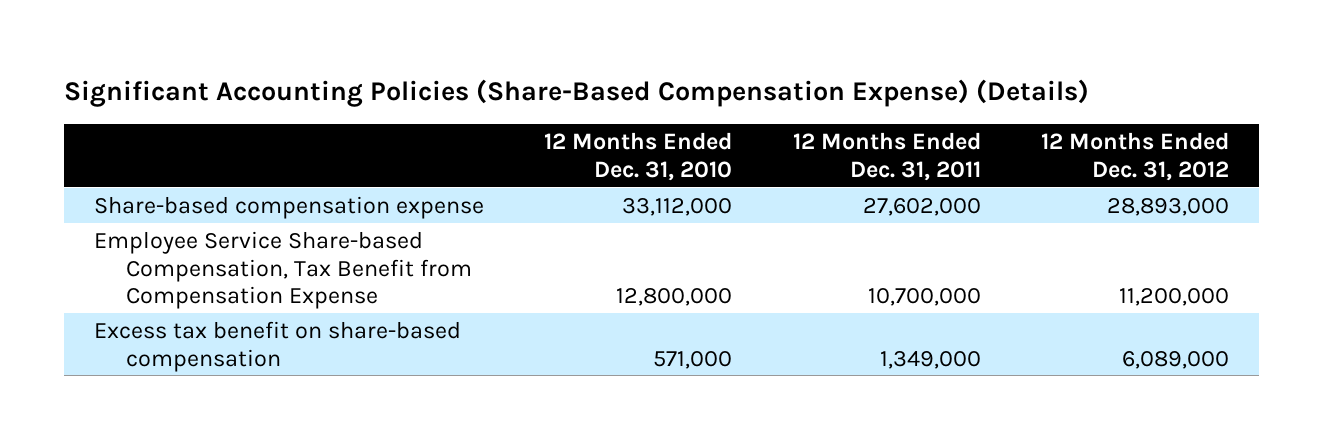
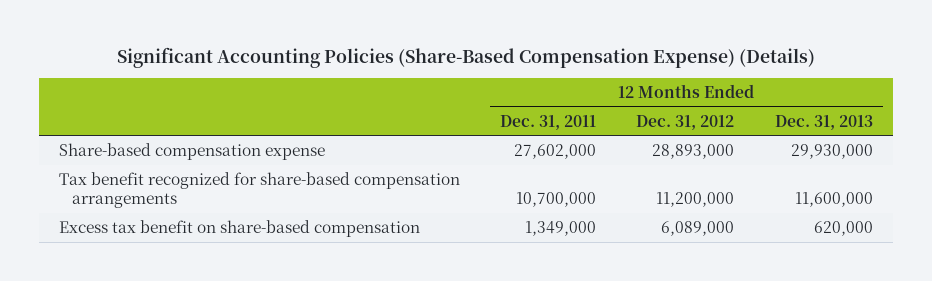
- | 12 Months Ended Dec. 31, 2010 | 12 Months Ended Dec. 31, 2011 | 12 Months Ended Dec. 31, 2012
+ | 12 Months Ended Dec. 31, 2011 | 12 Months Ended Dec. 31, 2012 | 12 Months Ended Dec. 31, 2013
- Employee Service Share-based Compensation, Tax Benefit from Compensation Expense | 12,800,000 | 10,700,000 | 11,200,000
+ Tax benefit recognized for share-based compensation arrangements | 10,700,000 | 11,200,000 | 11,600,000

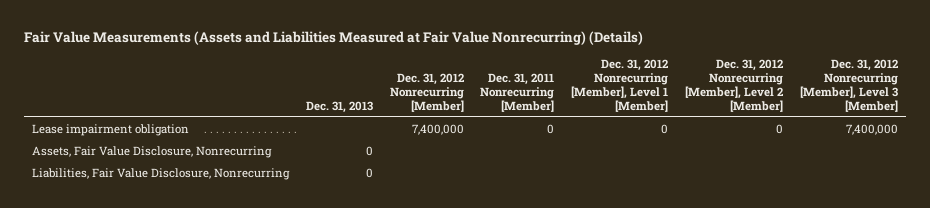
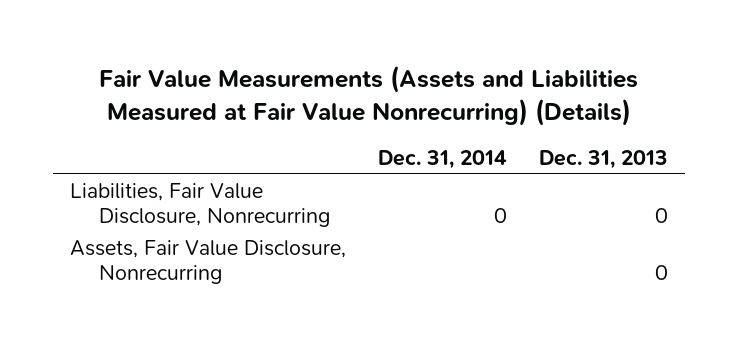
- | Dec. 31, 2013 | Dec. 31, 2012 Nonrecurring [Member] | Dec. 31, 2011 Nonrecurring [Member] | Dec. 31, 2012 Nonrecurring [Member], Level 1 [Member] | Dec. 31, 2012 Nonrecurring [Member], Level 2 [Member] | Dec. 31, 2012 Nonrecurring [Member], Level 3 [Member]
+ | Dec. 31, 2014 | Dec. 31, 2013
- Lease impairment obligation | | 7,400,000 | 0 | 0 | 0 | 7,400,000
moved down: Assets, Fair Value Disclosure, Nonrecurring | | 0

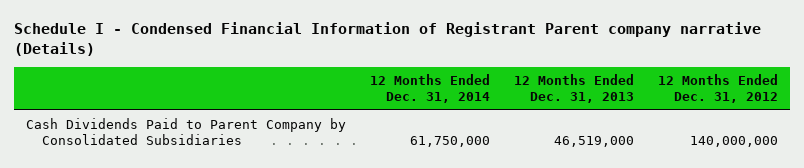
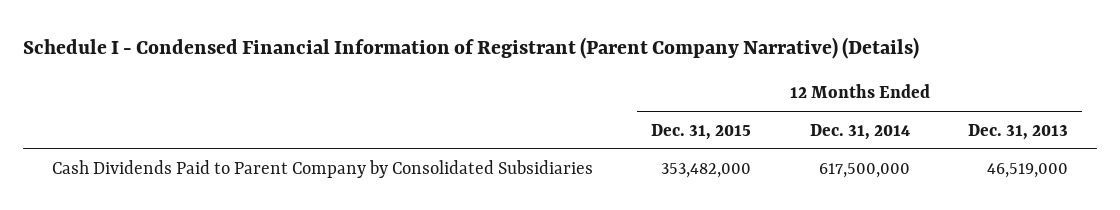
- Schedule I - Condensed Financial Information of Registrant Parent company narrative (Details)
+ Schedule I - Condensed Financial Information of Registrant (Parent Company Narrative) (Details)
- | 12 Months Ended Dec. 31, 2014 | 12 Months Ended Dec. 31, 2013 | 12 Months Ended Dec. 31, 2012
+ | 12 Months Ended Dec. 31, 2015 | 12 Months Ended Dec. 31, 2014 | 12 Months Ended Dec. 31, 2013
- Cash Dividends Paid to Parent Company by Consolidated Subsidiaries | 61,750,000 | 46,519,000 | 140,000,000
+ Cash Dividends Paid to Parent Company by Consolidated Subsidiaries | 353,482,000 | 617,500,000 | 46,519,000

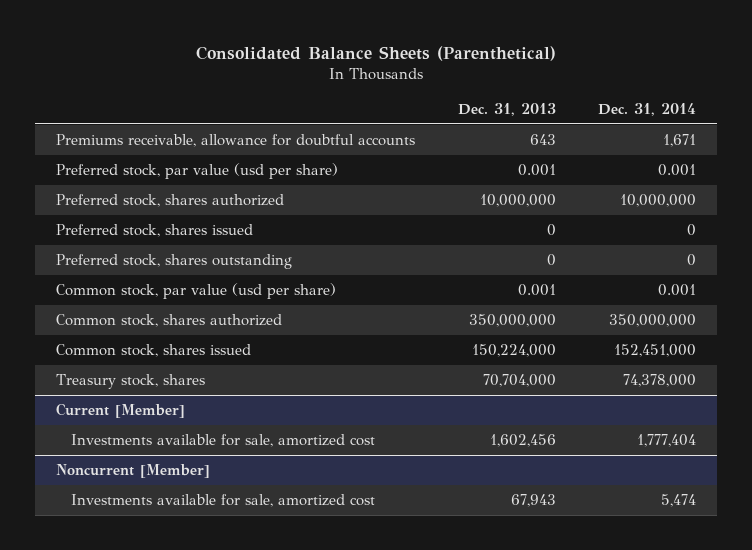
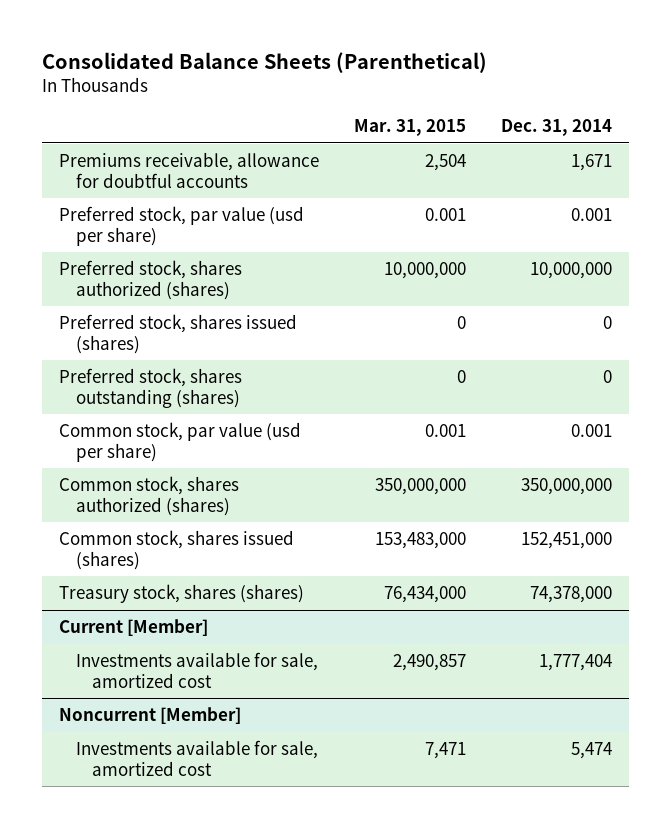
- | Dec. 31, 2013 | Dec. 31, 2014
+ | Mar. 31, 2015 | Dec. 31, 2014
- Preferred stock, shares authorized | 10,000,000 | 10,000,000
- Preferred stock, shares issued | 0 | 0
- Preferred stock, shares outstanding | 0 | 0
+ Preferred stock, shares authorized (shares) | 10,000,000 | 10,000,000
+ Preferred stock, shares issued (shares) | 0 | 0
+ Preferred stock, shares outstanding (shares) | 0 | 0
- Common stock, shares authorized | 350,000,000 | 350,000,000
- Common stock, shares issued | 150,224,000 | 152,451,000
- Treasury stock, shares | 70,704,000 | 74,378,000
+ Common stock, shares authorized (shares) | 350,000,000 | 350,000,000
+ Common stock, shares issued (shares) | 153,483,000 | 152,451,000
+ Treasury stock, shares (shares) | 76,434,000 | 74,378,000

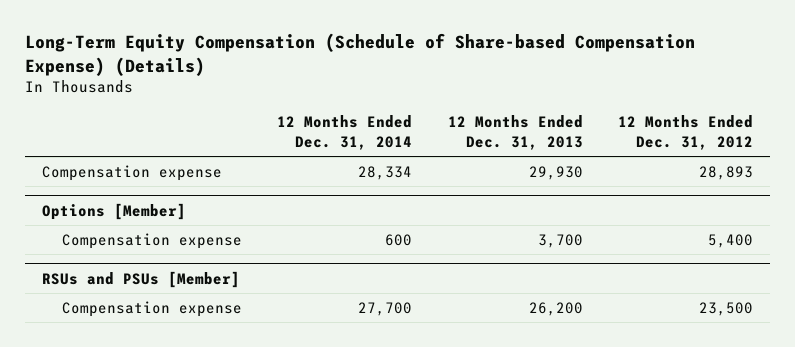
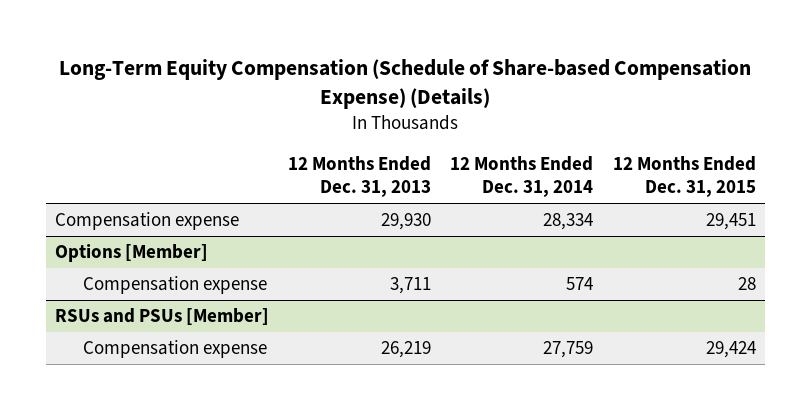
- | 12 Months Ended Dec. 31, 2014 | 12 Months Ended Dec. 31, 2013 | 12 Months Ended Dec. 31, 2012
+ | 12 Months Ended Dec. 31, 2013 | 12 Months Ended Dec. 31, 2014 | 12 Months Ended Dec. 31, 2015
@ Options [Member]
- Compensation expense | 600 | 3,700 | 5,400
+ Compensation expense | 3,711 | 574 | 28
@ RSUs and PSUs [Member]
- Compensation expense | 27,700 | 26,200 | 23,500
+ Compensation expense | 26,219 | 27,759 | 29,424

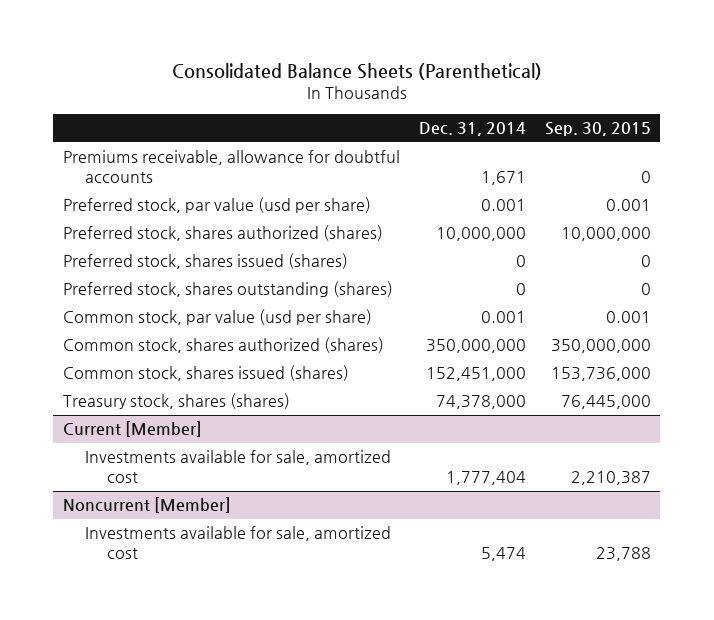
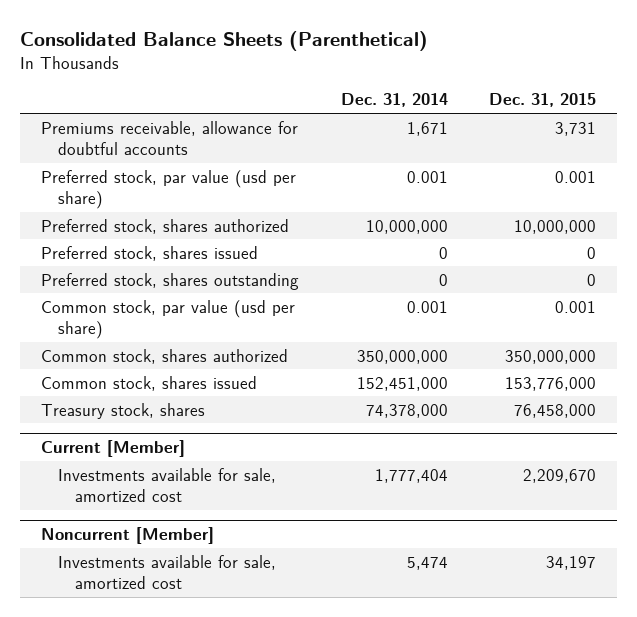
- | Dec. 31, 2014 | Sep. 30, 2015
+ | Dec. 31, 2014 | Dec. 31, 2015
- Preferred stock, shares authorized (shares) | 10,000,000 | 10,000,000
- Preferred stock, shares issued (shares) | 0 | 0
- Preferred stock, shares outstanding (shares) | 0 | 0
+ Preferred stock, shares authorized | 10,000,000 | 10,000,000
+ Preferred stock, shares issued | 0 | 0
+ Preferred stock, shares outstanding | 0 | 0
- Common stock, shares authorized (shares) | 350,000,000 | 350,000,000
- Common stock, shares issued (shares) | 152,451,000 | 153,736,000
- Treasury stock, shares (shares) | 74,378,000 | 76,445,000
+ Common stock, shares authorized | 350,000,000 | 350,000,000
+ Common stock, shares issued | 152,451,000 | 153,776,000
+ Treasury stock, shares | 74,378,000 | 76,458,000

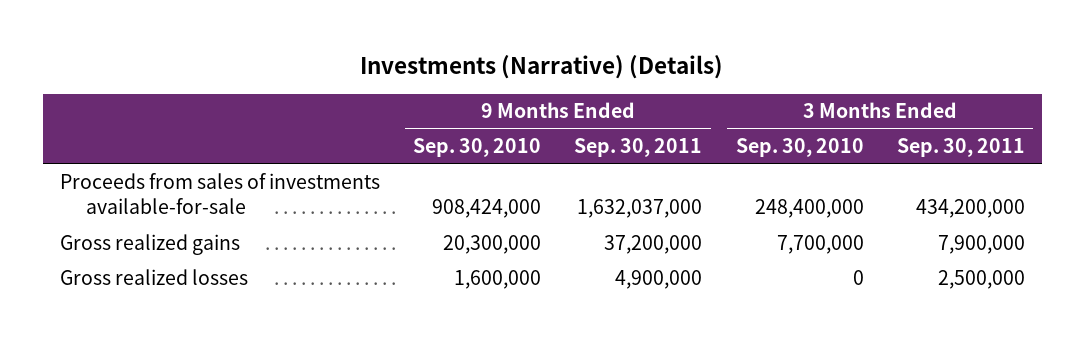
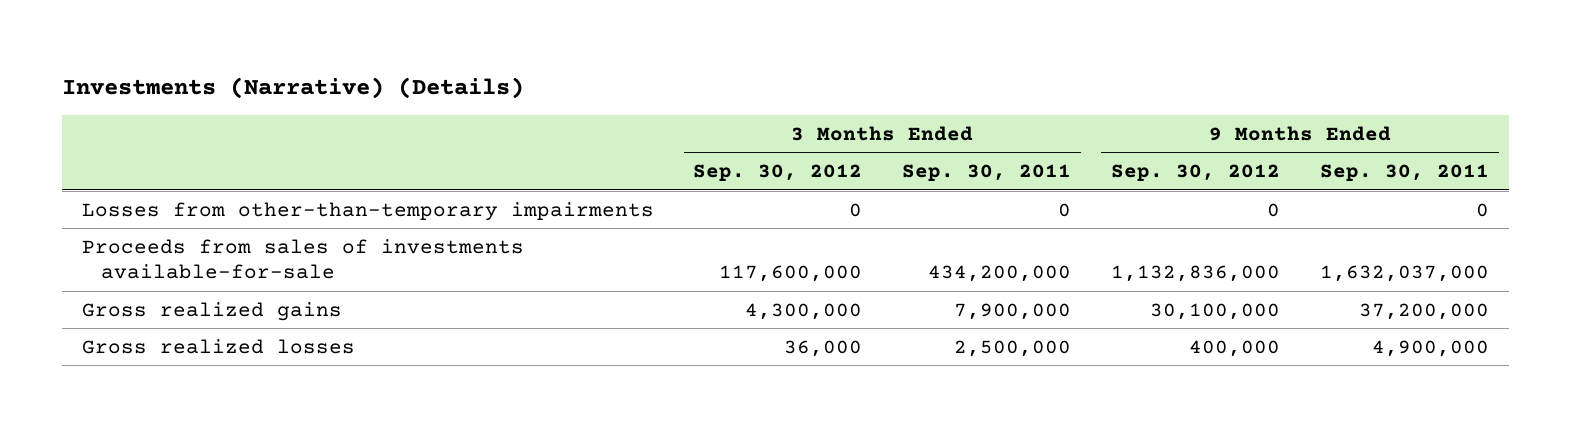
- | 9 Months Ended Sep. 30, 2010 | 9 Months Ended Sep. 30, 2011 | 3 Months Ended Sep. 30, 2010 | 3 Months Ended Sep. 30, 2011
+ | 3 Months Ended Sep. 30, 2012 | 3 Months Ended Sep. 30, 2011 | 9 Months Ended Sep. 30, 2012 | 9 Months Ended Sep. 30, 2011
+ Losses from other-than-temporary impairments | 0 | 0 | 0 | 0

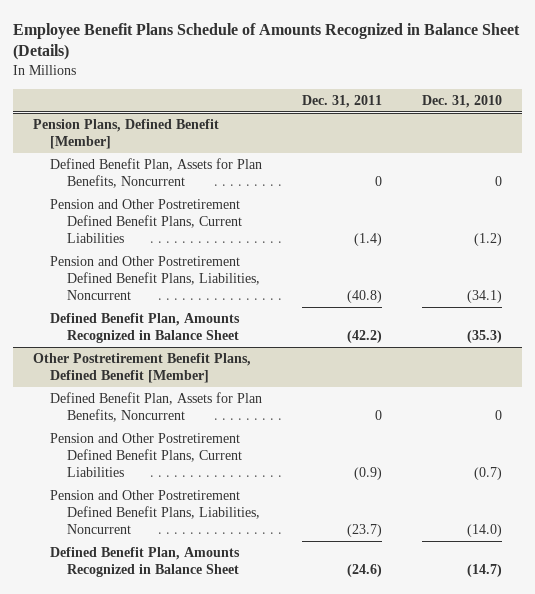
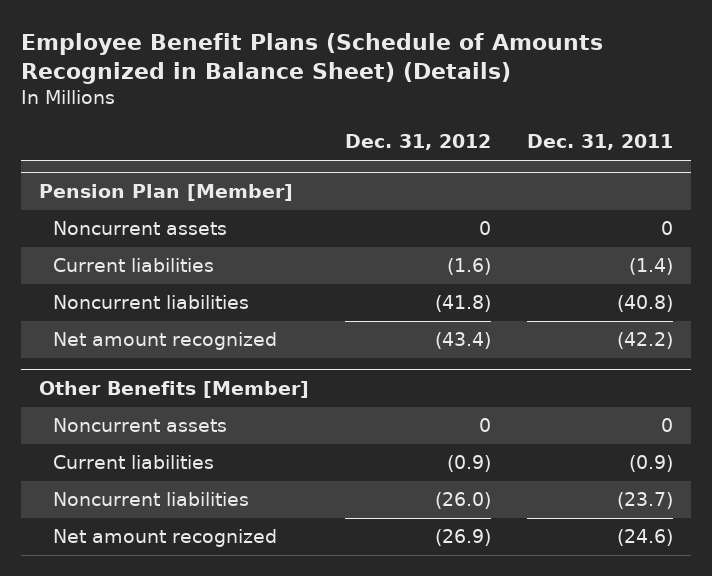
- Employee Benefit Plans Schedule of Amounts Recognized in Balance Sheet (Details)
+ Employee Benefit Plans (Schedule of Amounts Recognized in Balance Sheet) (Details)
- | Dec. 31, 2011 | Dec. 31, 2010
+ | Dec. 31, 2012 | Dec. 31, 2011
- Pension Plans, Defined Benefit [Member]
- Defined Benefit Plan, Assets for Plan Benefits, Noncurrent | 0 | 0
- Pension and Other Postretirement Defined Benefit Plans, Current Liabilities | (1.4) | (1.2)
- Pension and Other Postretirement Defined Benefit Plans, Liabilities, Noncurrent | (40.8) | (34.1)
- Defined Benefit Plan, Amounts Recognized in Balance Sheet | (42.2) | (35.3)
- Other Postretirement Benefit Plans, Defined Benefit [Member]
- Defined Benefit Plan, Assets for Plan Benefits, Noncurrent | 0 | 0
- Pension and Other Postretirement Defined Benefit Plans, Current Liabilities | (0.9) | (0.7)
- Pension and Other Postretirement Defined Benefit Plans, Liabilities, Noncurrent | (23.7) | (14.0)
- Defined Benefit Plan, Amounts Recognized in Balance Sheet | (24.6) | (14.7)
+ Pension Plan [Member]
+ Noncurrent assets | 0 | 0
+ Current liabilities | (1.6) | (1.4)
+ Noncurrent liabilities | (41.8) | (40.8)
+ Net amount recognized | (43.4) | (42.2)
+ Other Benefits [Member]
+ Noncurrent assets | 0 | 0
+ Current liabilities | (0.9) | (0.9)
+ Noncurrent liabilities | (26.0) | (23.7)
+ Net amount recognized | (26.9) | (24.6)

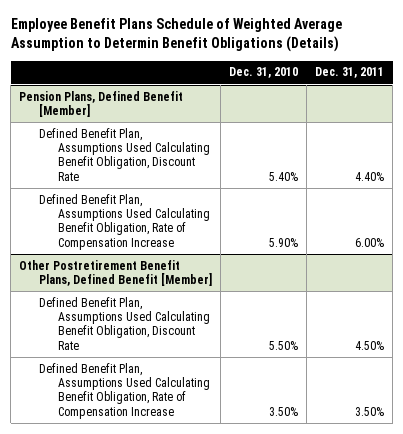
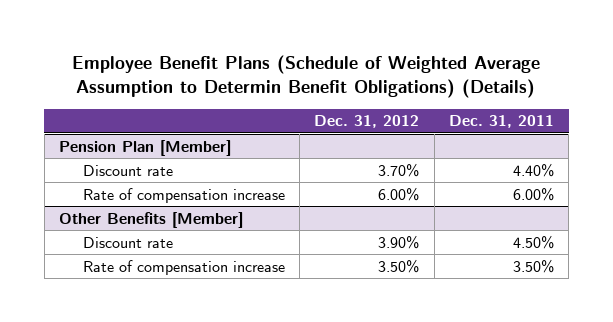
- Employee Benefit Plans Schedule of Weighted Average Assumption to Determin Benefit Obligations (Details)
+ Employee Benefit Plans (Schedule of Weighted Average Assumption to Determin Benefit Obligations) (Details)
- | Dec. 31, 2010 | Dec. 31, 2011
+ | Dec. 31, 2012 | Dec. 31, 2011
- Pension Plans, Defined Benefit [Member]
- Defined Benefit Plan, Assumptions Used Calculating Benefit Obligation, Discount Rate | 5.40% | 4.40%
- Defined Benefit Plan, Assumptions Used Calculating Benefit Obligation, Rate of Compensation Increase | 5.90% | 6.00%
- Other Postretirement Benefit Plans, Defined Benefit [Member]
- Defined Benefit Plan, Assumptions Used Calculating Benefit Obligation, Discount Rate | 5.50% | 4.50%
- Defined Benefit Plan, Assumptions Used Calculating Benefit Obligation, Rate of Compensation Increase | 3.50% | 3.50%
+ Pension Plan [Member]
+ Discount rate | 3.70% | 4.40%
+ Rate of compensation increase | 6.00% | 6.00%
+ Other Benefits [Member]
+ Discount rate | 3.90% | 4.50%
+ Rate of compensation increase | 3.50% | 3.50%

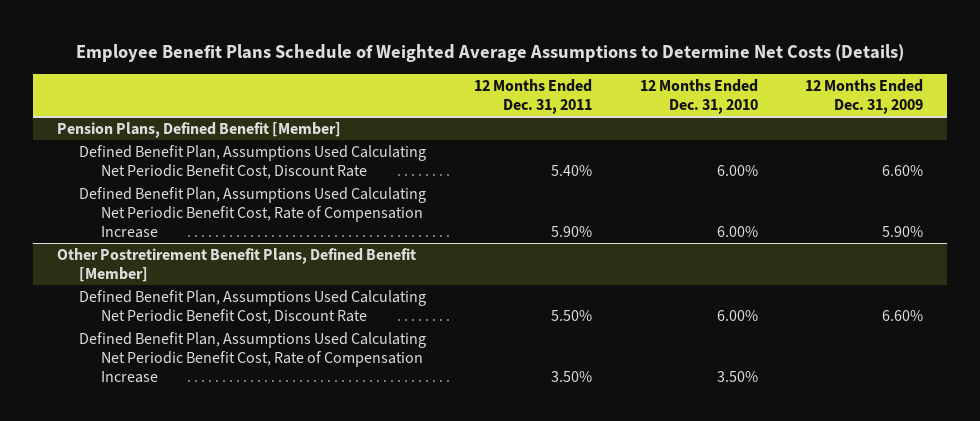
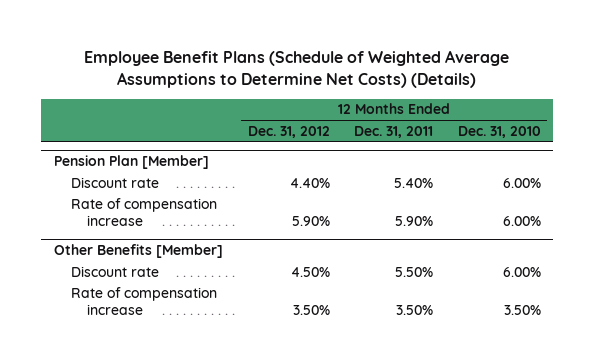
- Employee Benefit Plans Schedule of Weighted Average Assumptions to Determine Net Costs (Details)
+ Employee Benefit Plans (Schedule of Weighted Average Assumptions to Determine Net Costs) (Details)
- | 12 Months Ended Dec. 31, 2011 | 12 Months Ended Dec. 31, 2010 | 12 Months Ended Dec. 31, 2009
+ | 12 Months Ended Dec. 31, 2012 | 12 Months Ended Dec. 31, 2011 | 12 Months Ended Dec. 31, 2010
- Pension Plans, Defined Benefit [Member]
- Defined Benefit Plan, Assumptions Used Calculating Net Periodic Benefit Cost, Discount Rate | 5.40% | 6.00% | 6.60%
- Defined Benefit Plan, Assumptions Used Calculating Net Periodic Benefit Cost, Rate of Compensation Increase | 5.90% | 6.00% | 5.90%
- Other Postretirement Benefit Plans, Defined Benefit [Member]
- Defined Benefit Plan, Assumptions Used Calculating Net Periodic Benefit Cost, Discount Rate | 5.50% | 6.00% | 6.60%
- Defined Benefit Plan, Assumptions Used Calculating Net Periodic Benefit Cost, Rate of Compensation Increase | 3.50% | 3.50% |
+ Pension Plan [Member]
+ Discount rate | 4.40% | 5.40% | 6.00%
+ Rate of compensation increase | 5.90% | 5.90% | 6.00%
+ Other Benefits [Member]
+ Discount rate | 4.50% | 5.50% | 6.00%
+ Rate of compensation increase | 3.50% | 3.50% | 3.50%

